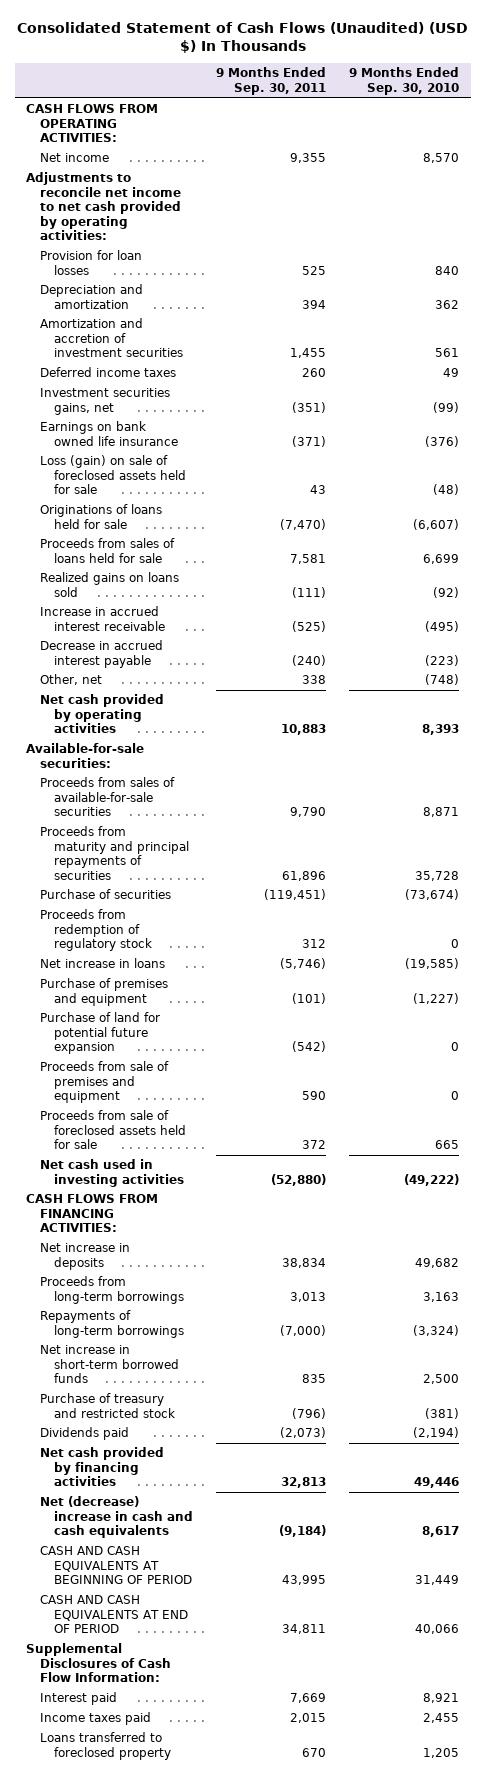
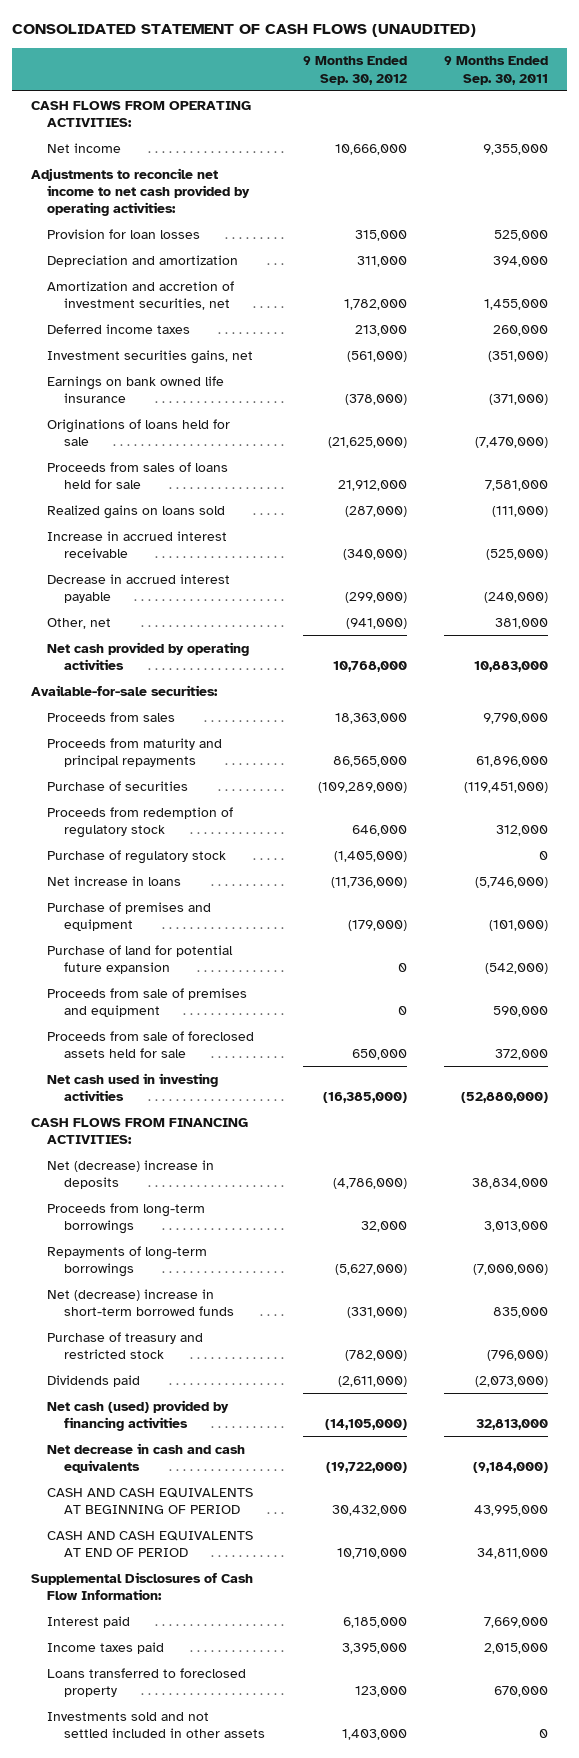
- Consolidated Statement of Cash Flows (Unaudited) (USD $) In Thousands
+ CONSOLIDATED STATEMENT OF CASH FLOWS (UNAUDITED)
- | 9 Months Ended Sep. 30, 2011 | 9 Months Ended Sep. 30, 2010
+ | 9 Months Ended Sep. 30, 2012 | 9 Months Ended Sep. 30, 2011
- Net income | 9,355 | 8,570
+ Net income | 10,666,000 | 9,355,000
- Provision for loan losses | 525 | 840
- Depreciation and amortization | 394 | 362
- Amortization and accretion of investment securities | 1,455 | 561
- Deferred income taxes | 260 | 49
- Investment securities gains, net | (351) | (99)
- Earnings on bank owned life insurance | (371) | (376)
- Loss (gain) on sale of foreclosed assets held for sale | 43 | (48)
- Originations of loans held for sale | (7,470) | (6,607)
- Proceeds from sales of loans held for sale | 7,581 | 6,699
- Realized gains on loans sold | (111) | (92)
- Increase in accrued interest receivable | (525) | (495)
- Decrease in accrued interest payable | (240) | (223)
- Other, net | 338 | (748)
- Net cash provided by operating activities | 10,883 | 8,393
+ Provision for loan losses | 315,000 | 525,000
+ Depreciation and amortization | 311,000 | 394,000
+ Amortization and accretion of investment securities, net | 1,782,000 | 1,455,000
+ Deferred income taxes | 213,000 | 260,000
+ Investment securities gains, net | (561,000) | (351,000)
+ Earnings on bank owned life insurance | (378,000) | (371,000)
+ Originations of loans held for sale | (21,625,000) | (7,470,000)
+ Proceeds from sales of loans held for sale | 21,912,000 | 7,581,000
+ Realized gains on loans sold | (287,000) | (111,000)
+ Increase in accrued interest receivable | (340,000) | (525,000)
+ Decrease in accrued interest payable | (299,000) | (240,000)
+ Other, net | (941,000) | 381,000
+ Net cash provided by operating activities | 10,768,000 | 10,883,000
- Proceeds from sales of available-for-sale securities | 9,790 | 8,871
- Proceeds from maturity and principal repayments of securities | 61,896 | 35,728
- Purchase of securities | (119,451) | (73,674)
- Proceeds from redemption of regulatory stock | 312 | 0
- Net increase in loans | (5,746) | (19,585)
- Purchase of premises and equipment | (101) | (1,227)
- Purchase of land for potential future expansion | (542) | 0
- Proceeds from sale of premises and equipment | 590 | 0
- Proceeds from sale of foreclosed assets held for sale | 372 | 665
- Net cash used in investing activities | (52,880) | (49,222)
+ Proceeds from sales | 18,363,000 | 9,790,000
+ Proceeds from maturity and principal repayments | 86,565,000 | 61,896,000
+ Purchase of securities | (109,289,000) | (119,451,000)
+ Proceeds from redemption of regulatory stock | 646,000 | 312,000
+ Purchase of regulatory stock | (1,405,000) | 0
+ Net increase in loans | (11,736,000) | (5,746,000)
+ Purchase of premises and equipment | (179,000) | (101,000)
+ Purchase of land for potential future expansion | 0 | (542,000)
+ Proceeds from sale of premises and equipment | 0 | 590,000
+ Proceeds from sale of foreclosed assets held for sale | 650,000 | 372,000
+ Net cash used in investing activities | (16,385,000) | (52,880,000)
- Net increase in deposits | 38,834 | 49,682
- Proceeds from long-term borrowings | 3,013 | 3,163
- Repayments of long-term borrowings | (7,000) | (3,324)
- Net increase in short-term borrowed funds | 835 | 2,500
- Purchase of treasury and restricted stock | (796) | (381)
- Dividends paid | (2,073) | (2,194)
- Net cash provided by financing activities | 32,813 | 49,446
- Net (decrease) increase in cash and cash equivalents | (9,184) | 8,617
- CASH AND CASH EQUIVALENTS AT BEGINNING OF PERIOD | 43,995 | 31,449
- CASH AND CASH EQUIVALENTS AT END OF PERIOD | 34,811 | 40,066
+ Net (decrease) increase in deposits | (4,786,000) | 38,834,000
+ Proceeds from long-term borrowings | 32,000 | 3,013,000
+ Repayments of long-term borrowings | (5,627,000) | (7,000,000)
+ Net (decrease) increase in short-term borrowed funds | (331,000) | 835,000
+ Purchase of treasury and restricted stock | (782,000) | (796,000)
+ Dividends paid | (2,611,000) | (2,073,000)
+ Net cash (used) provided by financing activities | (14,105,000) | 32,813,000
+ Net decrease in cash and cash equivalents | (19,722,000) | (9,184,000)
+ CASH AND CASH EQUIVALENTS AT BEGINNING OF PERIOD | 30,432,000 | 43,995,000
+ CASH AND CASH EQUIVALENTS AT END OF PERIOD | 10,710,000 | 34,811,000
- Interest paid | 7,669 | 8,921
- Income taxes paid | 2,015 | 2,455
- Loans transferred to foreclosed property | 670 | 1,205
+ Interest paid | 6,185,000 | 7,669,000
+ Income taxes paid | 3,395,000 | 2,015,000
+ Loans transferred to foreclosed property | 123,000 | 670,000
+ Investments sold and not settled included in other assets | 1,403,000 | 0

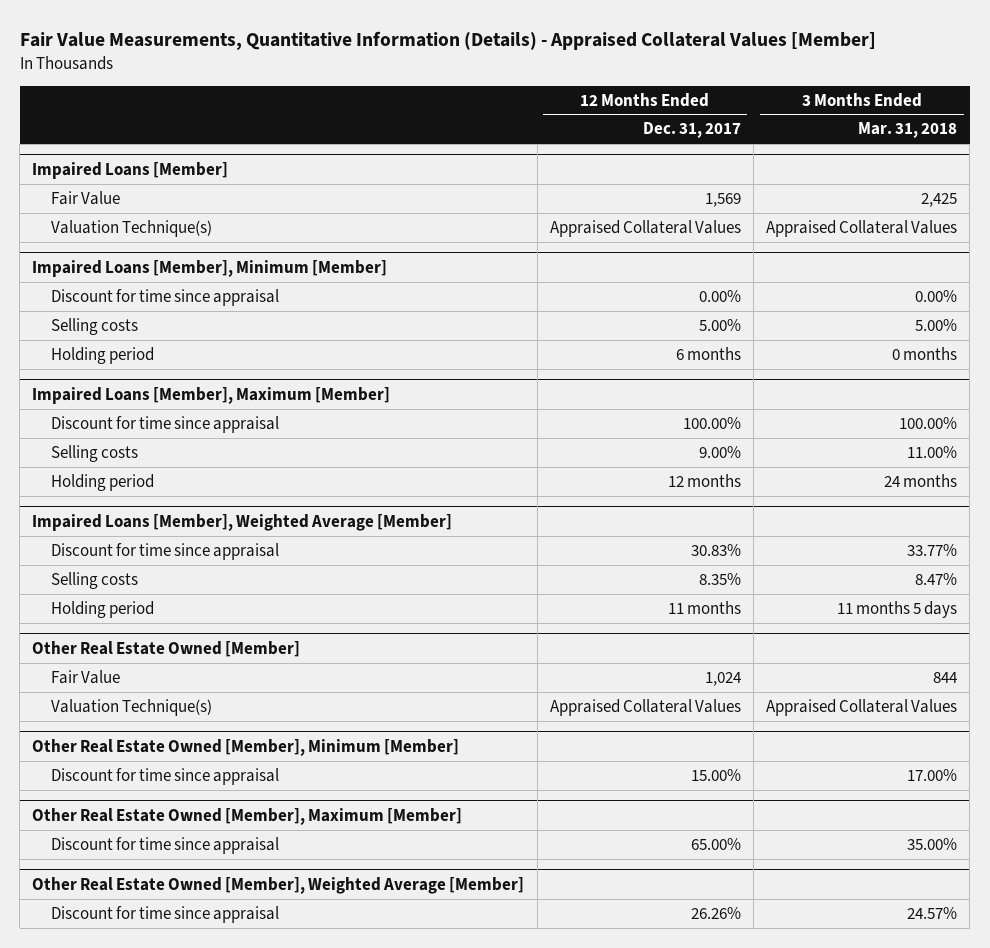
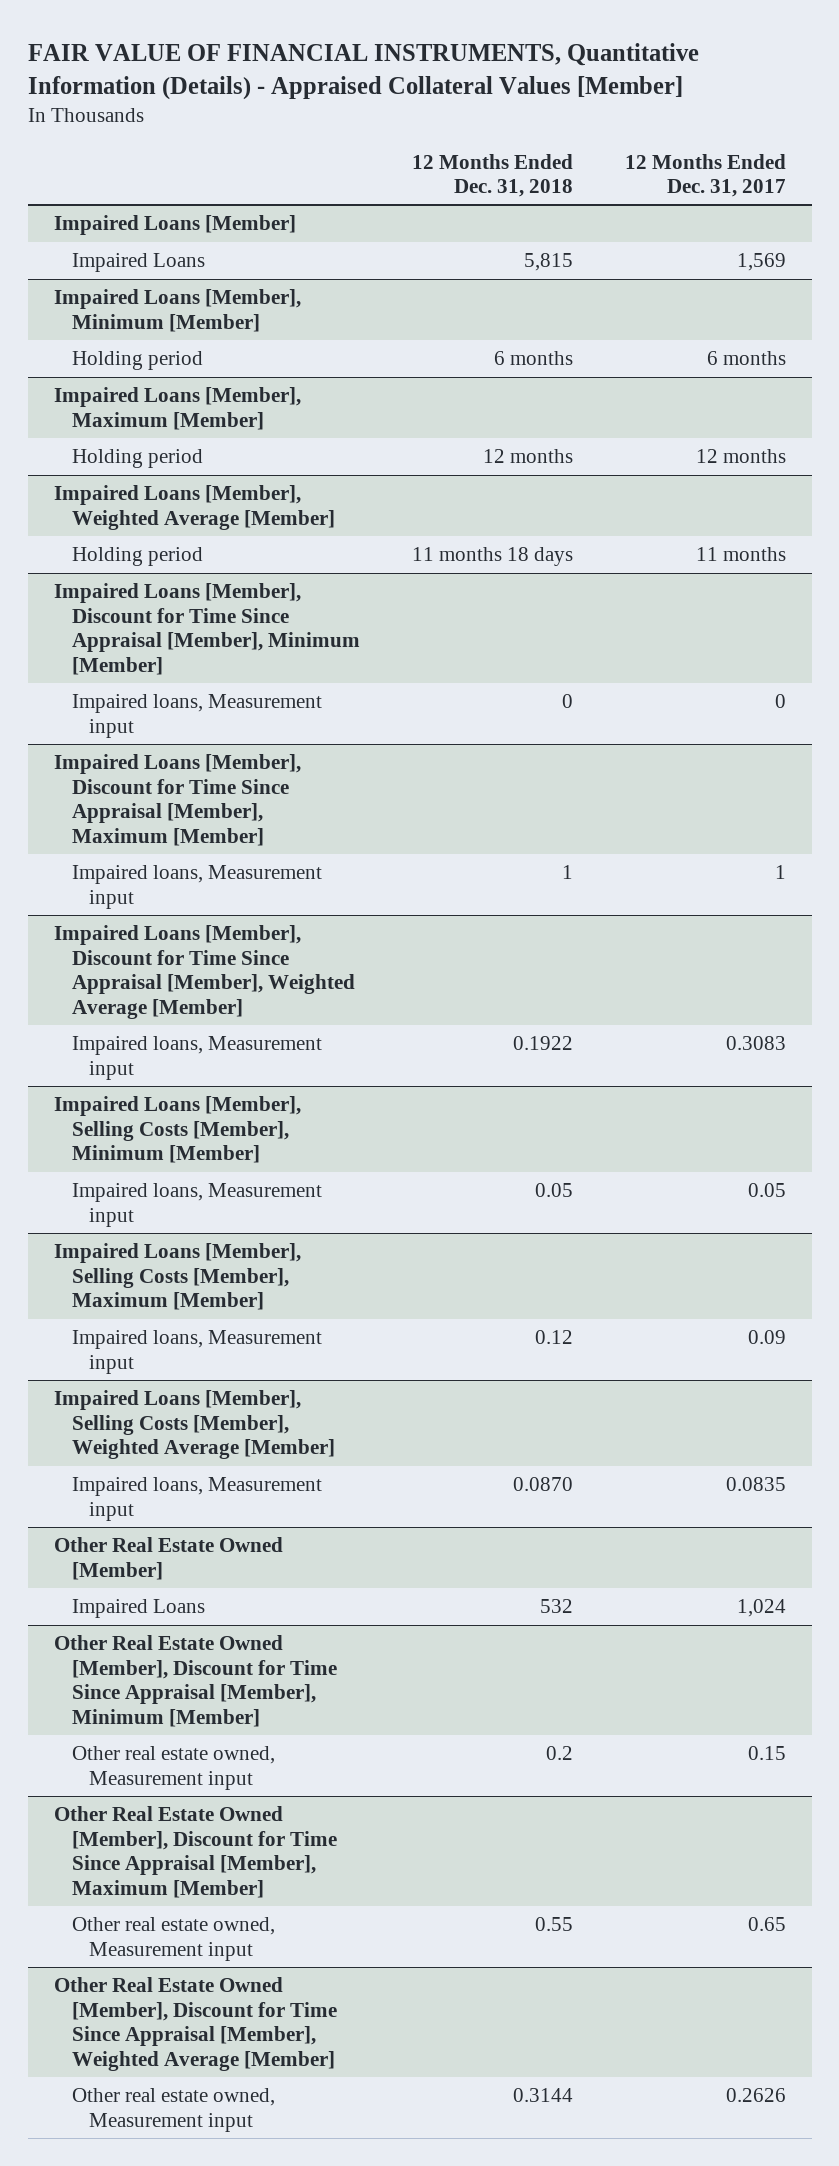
- Fair Value Measurements, Quantitative Information (Details) - Appraised Collateral Values [Member]
+ FAIR VALUE OF FINANCIAL INSTRUMENTS, Quantitative Information (Details) - Appraised Collateral Values [Member]
- | 12 Months Ended Dec. 31, 2017 | 3 Months Ended Mar. 31, 2018
+ | 12 Months Ended Dec. 31, 2018 | 12 Months Ended Dec. 31, 2017
@ Impaired Loans [Member]
- Fair Value | 1,569 | 2,425
- Valuation Technique(s) | Appraised Collateral Values | Appraised Collateral Values
+ Impaired Loans | 5,815 | 1,569
@ Impaired Loans [Member], Minimum [Member]
- Discount for time since appraisal | 0.00% | 0.00%
- Selling costs | 5.00% | 5.00%
@ Impaired Loans [Member], Maximum [Member]
- Discount for time since appraisal | 100.00% | 100.00%
- Selling costs | 9.00% | 11.00%
@ Impaired Loans [Member], Weighted Average [Member]
- Discount for time since appraisal | 30.83% | 33.77%
- Selling costs | 8.35% | 8.47%
+ Impaired Loans [Member], Discount for Time Since Appraisal [Member], Minimum [Member]
+ Impaired loans, Measurement input | 0 | 0
+ Impaired Loans [Member], Discount for Time Since Appraisal [Member], Maximum [Member]
+ Impaired loans, Measurement input | 1 | 1
+ Impaired Loans [Member], Discount for Time Since Appraisal [Member], Weighted Average [Member]
+ Impaired loans, Measurement input | 0.1922 | 0.3083
+ Impaired Loans [Member], Selling Costs [Member], Minimum [Member]
+ Impaired loans, Measurement input | 0.05 | 0.05
+ Impaired Loans [Member], Selling Costs [Member], Maximum [Member]
+ Impaired loans, Measurement input | 0.12 | 0.09
+ Impaired Loans [Member], Selling Costs [Member], Weighted Average [Member]
+ Impaired loans, Measurement input | 0.0870 | 0.0835
@ Other Real Estate Owned [Member]
- Fair Value | 1,024 | 844
- Valuation Technique(s) | Appraised Collateral Values | Appraised Collateral Values
- Other Real Estate Owned [Member], Minimum [Member]
- Discount for time since appraisal | 15.00% | 17.00%
- Other Real Estate Owned [Member], Maximum [Member]
- Discount for time since appraisal | 65.00% | 35.00%
- Other Real Estate Owned [Member], Weighted Average [Member]
- Discount for time since appraisal | 26.26% | 24.57%
@ Other Real Estate Owned [Member]
+ Impaired Loans | 532 | 1,024
+ Other Real Estate Owned [Member], Discount for Time Since Appraisal [Member], Minimum [Member]
+ Other real estate owned, Measurement input | 0.2 | 0.15
+ Other Real Estate Owned [Member], Discount for Time Since Appraisal [Member], Maximum [Member]
+ Other real estate owned, Measurement input | 0.55 | 0.65
+ Other Real Estate Owned [Member], Discount for Time Since Appraisal [Member], Weighted Average [Member]
+ Other real estate owned, Measurement input | 0.3144 | 0.2626

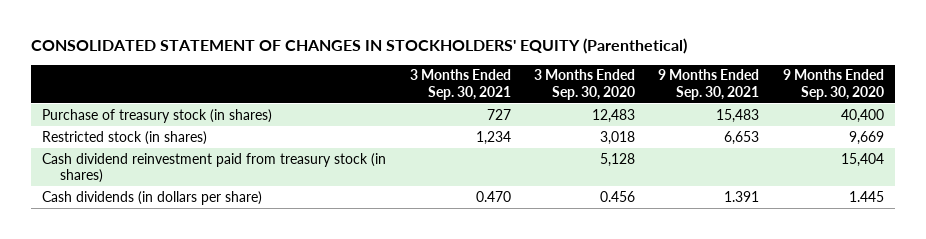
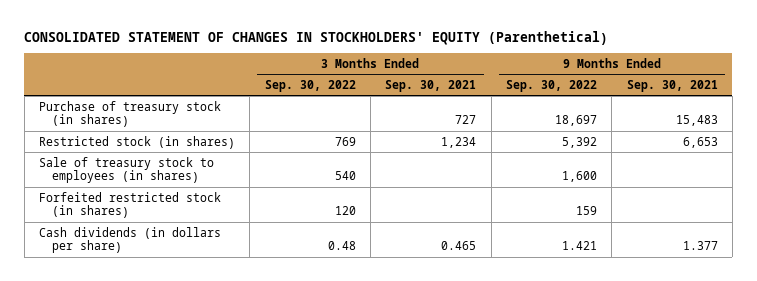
- | 3 Months Ended Sep. 30, 2021 | 3 Months Ended Sep. 30, 2020 | 9 Months Ended Sep. 30, 2021 | 9 Months Ended Sep. 30, 2020
+ | 3 Months Ended Sep. 30, 2022 | 3 Months Ended Sep. 30, 2021 | 9 Months Ended Sep. 30, 2022 | 9 Months Ended Sep. 30, 2021
- Cash dividend reinvestment paid from treasury stock (in shares) | | 5,128 | | 15,404
- Cash dividends (in dollars per share) | 0.470 | 0.456 | 1.391 | 1.445
+ Sale of treasury stock to employees (in shares) | 540 | | 1,600 |
+ Forfeited restricted stock (in shares) | 120 | | 159 |
+ Cash dividends (in dollars per share) | 0.48 | 0.465 | 1.421 | 1.377

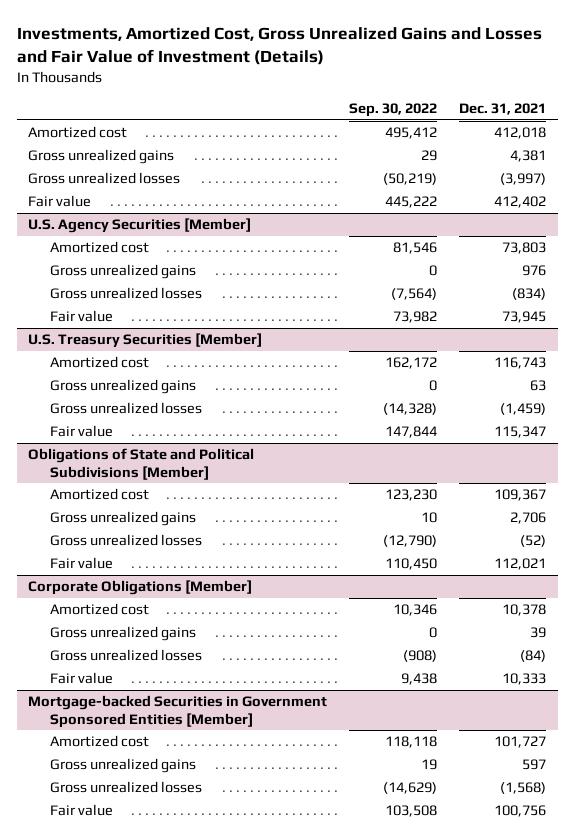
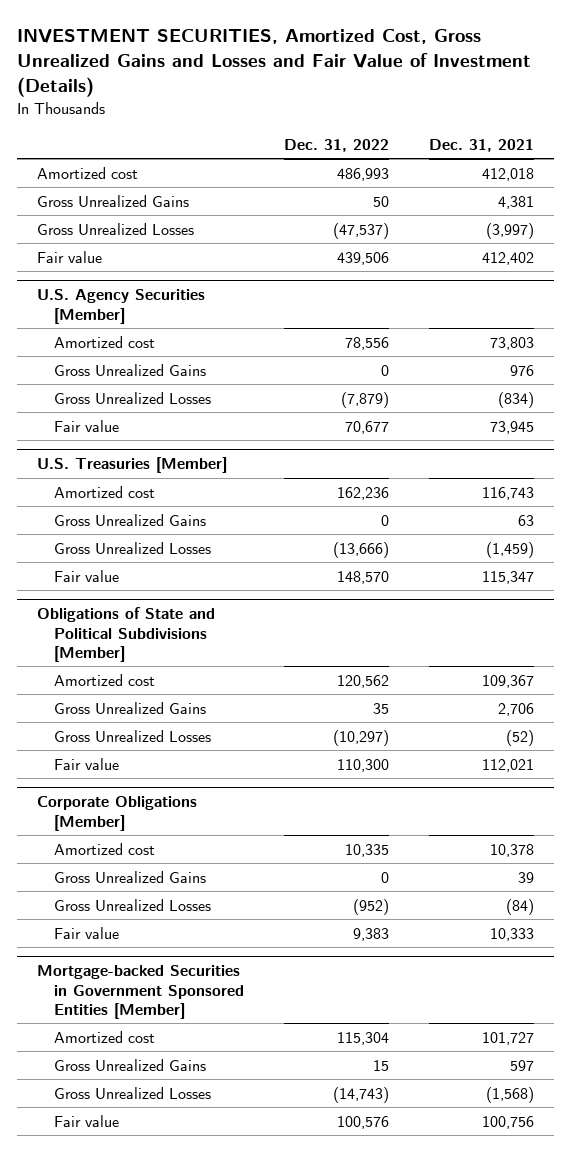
- Investments, Amortized Cost, Gross Unrealized Gains and Losses and Fair Value of Investment (Details)
+ INVESTMENT SECURITIES, Amortized Cost, Gross Unrealized Gains and Losses and Fair Value of Investment (Details)
- | Sep. 30, 2022 | Dec. 31, 2021
+ | Dec. 31, 2022 | Dec. 31, 2021
- Gross unrealized gains | 29 | 4,381
- Gross unrealized losses | (50,219) | (3,997)
+ Gross Unrealized Gains | 50 | 4,381
+ Gross Unrealized Losses | (47,537) | (3,997)
@ U.S. Agency Securities [Member]
- Gross unrealized gains | 0 | 976
- Gross unrealized losses | (7,564) | (834)
+ Gross Unrealized Gains | 0 | 976
+ Gross Unrealized Losses | (7,879) | (834)
- U.S. Treasury Securities [Member]
+ U.S. Treasuries [Member]
- Gross unrealized gains | 0 | 63
- Gross unrealized losses | (14,328) | (1,459)
+ Gross Unrealized Gains | 0 | 63
+ Gross Unrealized Losses | (13,666) | (1,459)
@ Obligations of State and Political Subdivisions [Member]
- Gross unrealized gains | 10 | 2,706
- Gross unrealized losses | (12,790) | (52)
+ Gross Unrealized Gains | 35 | 2,706
+ Gross Unrealized Losses | (10,297) | (52)
@ Corporate Obligations [Member]
- Gross unrealized gains | 0 | 39
- Gross unrealized losses | (908) | (84)
+ Gross Unrealized Gains | 0 | 39
+ Gross Unrealized Losses | (952) | (84)
@ Mortgage-backed Securities in Government Sponsored Entities [Member]
- Gross unrealized gains | 19 | 597
- Gross unrealized losses | (14,629) | (1,568)
+ Gross Unrealized Gains | 15 | 597
+ Gross Unrealized Losses | (14,743) | (1,568)

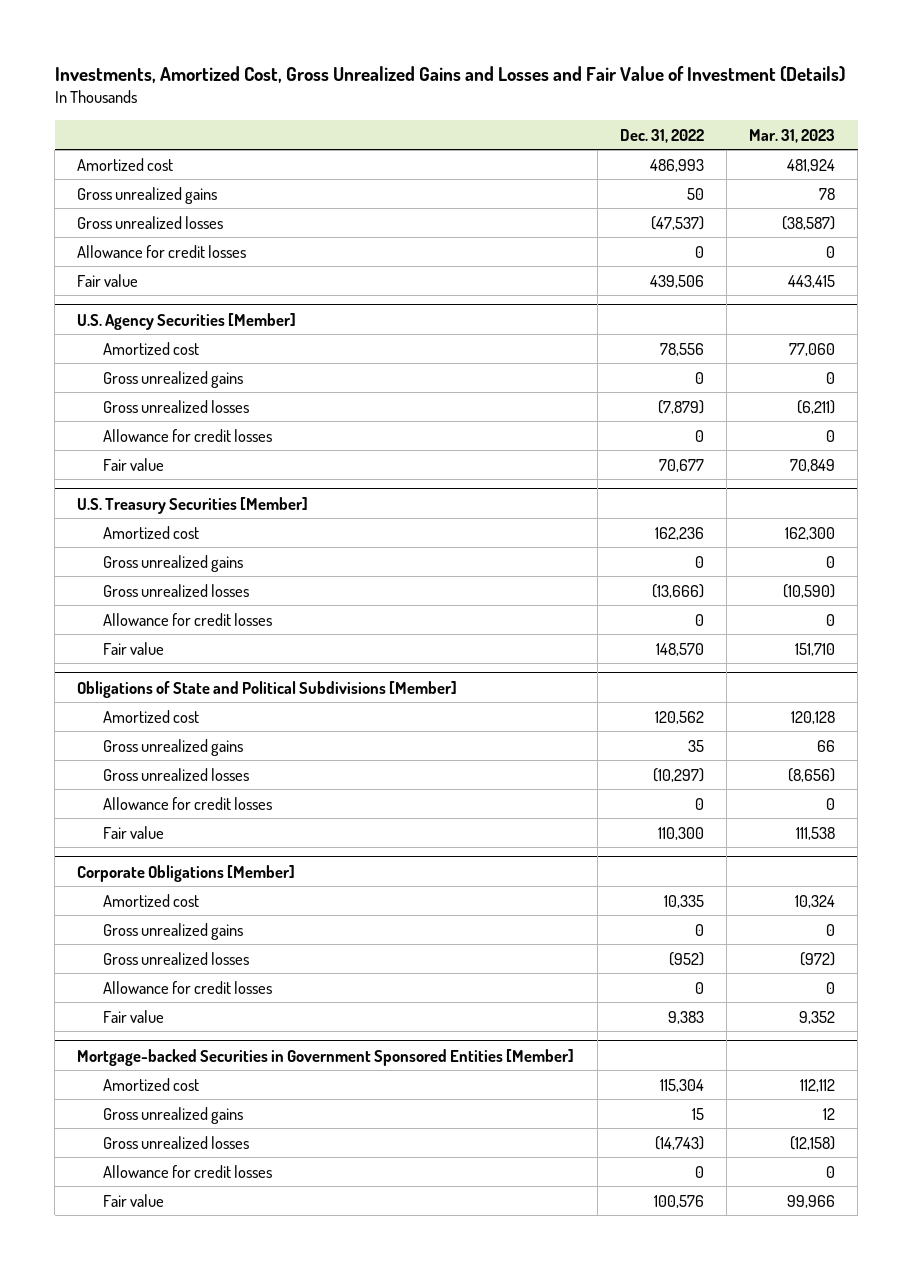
- INVESTMENT SECURITIES, Amortized Cost, Gross Unrealized Gains and Losses and Fair Value of Investment (Details)
+ Investments, Amortized Cost, Gross Unrealized Gains and Losses and Fair Value of Investment (Details)
- | Dec. 31, 2022 | Dec. 31, 2021
+ | Dec. 31, 2022 | Mar. 31, 2023
- Gross Unrealized Gains | 50 | 4,381
- Gross Unrealized Losses | (47,537) | (3,997)
+ Gross unrealized gains | 50 | 78
+ Gross unrealized losses | (47,537) | (38,587)
+ Allowance for credit losses | 0 | 0
@ U.S. Agency Securities [Member]
- Gross Unrealized Gains | 0 | 976
- Gross Unrealized Losses | (7,879) | (834)
+ Gross unrealized gains | 0 | 0
+ Gross unrealized losses | (7,879) | (6,211)
+ Allowance for credit losses | 0 | 0
- U.S. Treasuries [Member]
+ U.S. Treasury Securities [Member]
- Gross Unrealized Gains | 0 | 63
- Gross Unrealized Losses | (13,666) | (1,459)
+ Gross unrealized gains | 0 | 0
+ Gross unrealized losses | (13,666) | (10,590)
+ Allowance for credit losses | 0 | 0
@ Obligations of State and Political Subdivisions [Member]
- Gross Unrealized Gains | 35 | 2,706
- Gross Unrealized Losses | (10,297) | (52)
+ Gross unrealized gains | 35 | 66
+ Gross unrealized losses | (10,297) | (8,656)
+ Allowance for credit losses | 0 | 0
@ Corporate Obligations [Member]
- Gross Unrealized Gains | 0 | 39
- Gross Unrealized Losses | (952) | (84)
+ Gross unrealized gains | 0 | 0
+ Gross unrealized losses | (952) | (972)
+ Allowance for credit losses | 0 | 0
@ Mortgage-backed Securities in Government Sponsored Entities [Member]
- Gross Unrealized Gains | 15 | 597
- Gross Unrealized Losses | (14,743) | (1,568)
+ Gross unrealized gains | 15 | 12
+ Gross unrealized losses | (14,743) | (12,158)
+ Allowance for credit losses | 0 | 0

